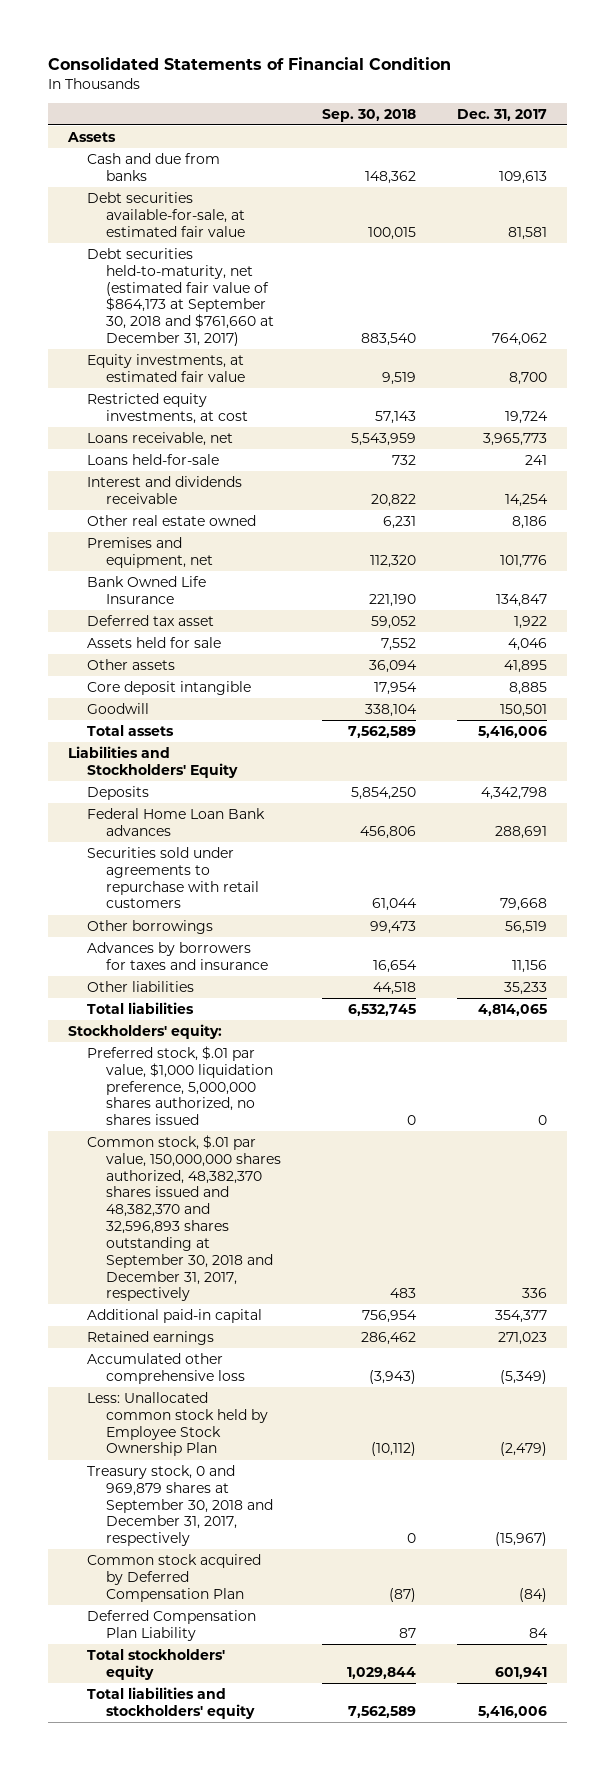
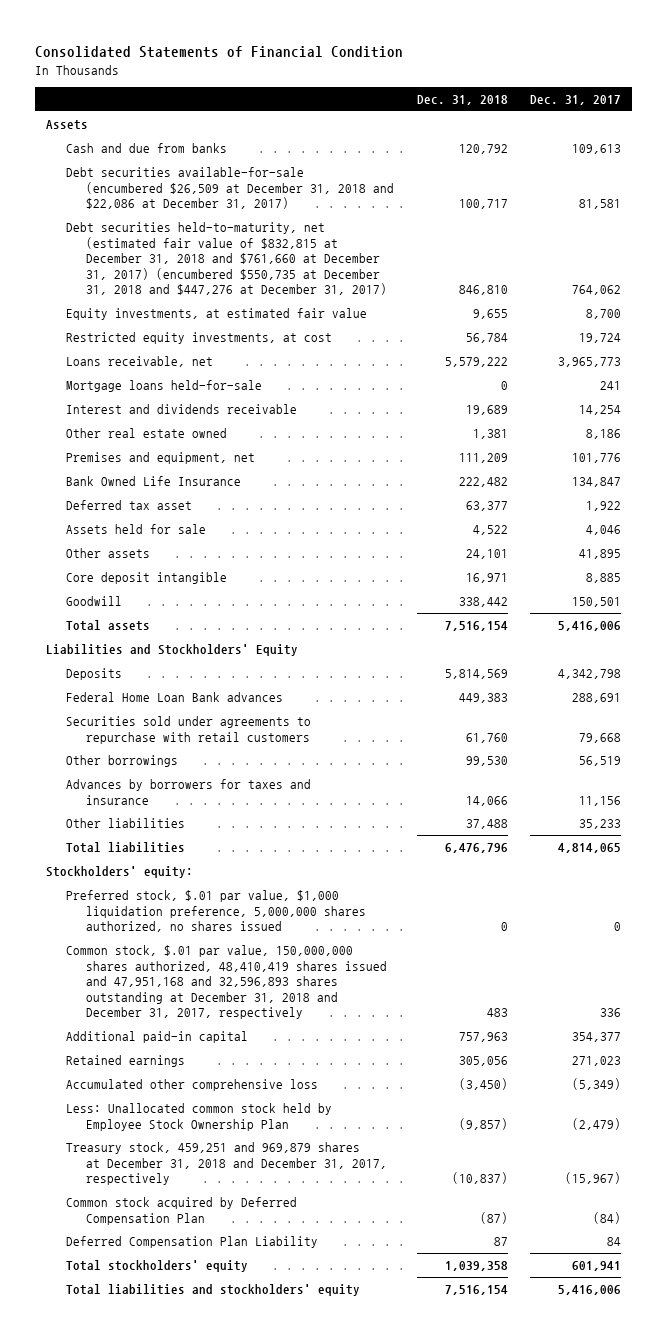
- | Sep. 30, 2018 | Dec. 31, 2017
+ | Dec. 31, 2018 | Dec. 31, 2017
- Debt securities available-for-sale, at estimated fair value | 100,015 | 81,581
- Debt securities held-to-maturity, net (estimated fair value of $864,173 at September 30, 2018 and $761,660 at December 31, 2017) | 883,540 | 764,062
+ Debt securities available-for-sale (encumbered $26,509 at December 31, 2018 and $22,086 at December 31, 2017) | 100,717 | 81,581
+ Debt securities held-to-maturity, net (estimated fair value of $832,815 at December 31, 2018 and $761,660 at December 31, 2017) (encumbered $550,735 at December 31, 2018 and $447,276 at December 31, 2017) | 846,810 | 764,062
- Loans held-for-sale | 732 | 241
+ Mortgage loans held-for-sale | 0 | 241
- Common stock, $.01 par value, 150,000,000 shares authorized, 48,382,370 shares issued and 48,382,370 and 32,596,893 shares outstanding at September 30, 2018 and December 31, 2017, respectively | 483 | 336
+ Common stock, $.01 par value, 150,000,000 shares authorized, 48,410,419 shares issued and 47,951,168 and 32,596,893 shares outstanding at December 31, 2018 and December 31, 2017, respectively | 483 | 336
- Treasury stock, 0 and 969,879 shares at September 30, 2018 and December 31, 2017, respectively | 0 | (15,967)
+ Treasury stock, 459,251 and 969,879 shares at December 31, 2018 and December 31, 2017, respectively | (10,837) | (15,967)

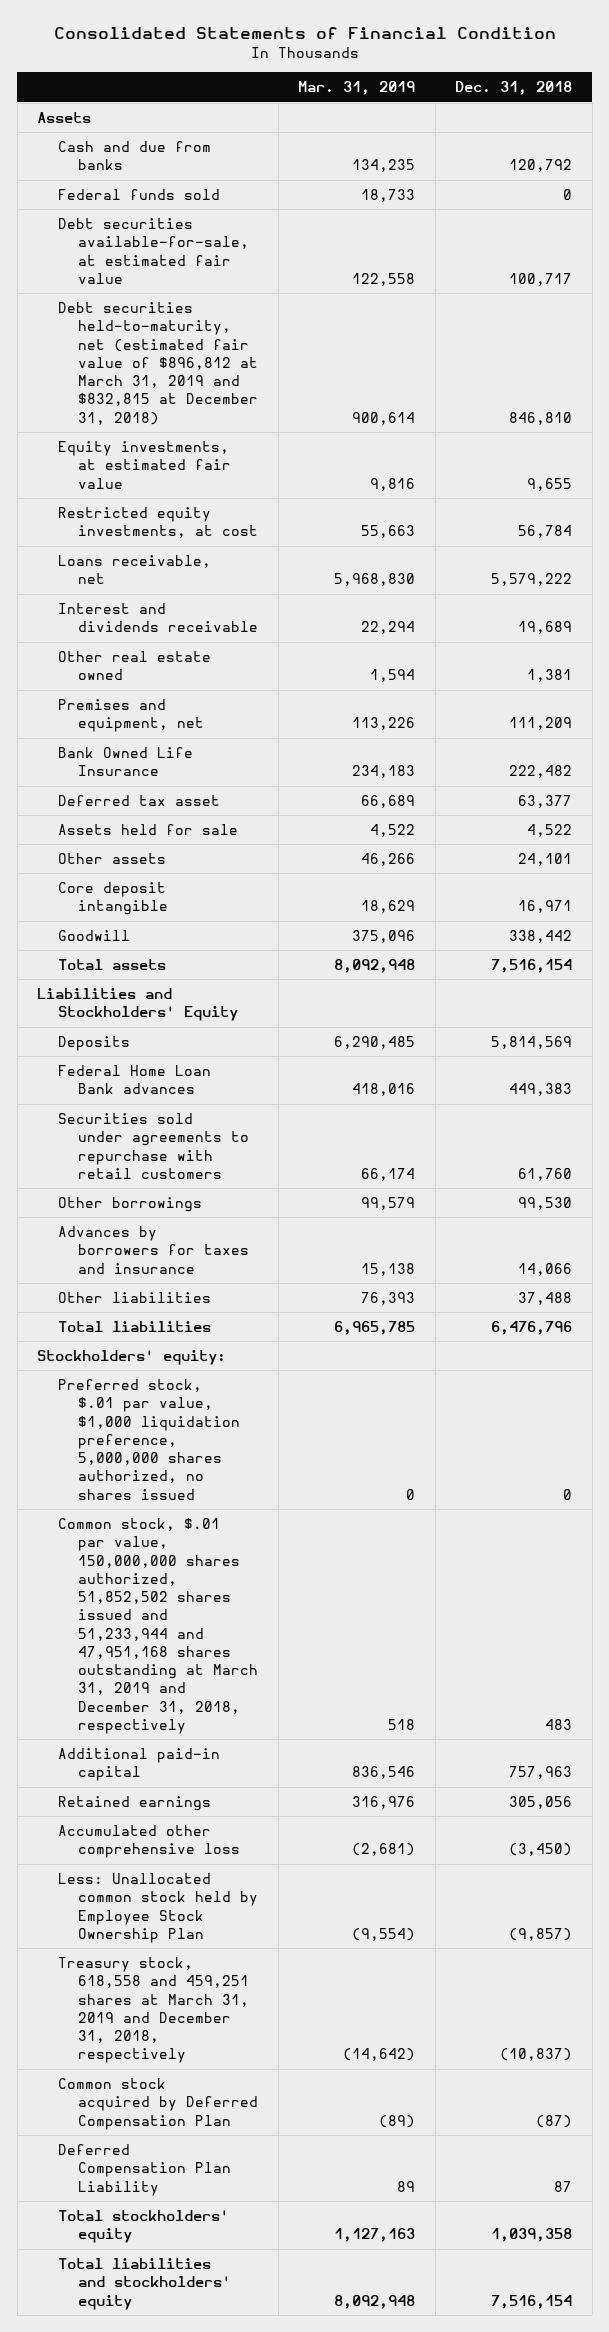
- | Dec. 31, 2018 | Dec. 31, 2017
+ | Mar. 31, 2019 | Dec. 31, 2018
- Debt securities available-for-sale (encumbered $26,509 at December 31, 2018 and $22,086 at December 31, 2017) | 100,717 | 81,581
- Debt securities held-to-maturity, net (estimated fair value of $832,815 at December 31, 2018 and $761,660 at December 31, 2017) (encumbered $550,735 at December 31, 2018 and $447,276 at December 31, 2017) | 846,810 | 764,062
+ Federal funds sold | 18,733 | 0
+ Debt securities available-for-sale, at estimated fair value | 122,558 | 100,717
+ Debt securities held-to-maturity, net (estimated fair value of $896,812 at March 31, 2019 and $832,815 at December 31, 2018) | 900,614 | 846,810
- Mortgage loans held-for-sale | 0 | 241
- Common stock, $.01 par value, 150,000,000 shares authorized, 48,410,419 shares issued and 47,951,168 and 32,596,893 shares outstanding at December 31, 2018 and December 31, 2017, respectively | 483 | 336
+ Common stock, $.01 par value, 150,000,000 shares authorized, 51,852,502 shares issued and 51,233,944 and 47,951,168 shares outstanding at March 31, 2019 and December 31, 2018, respectively | 518 | 483
- Treasury stock, 459,251 and 969,879 shares at December 31, 2018 and December 31, 2017, respectively | (10,837) | (15,967)
+ Treasury stock, 618,558 and 459,251 shares at March 31, 2019 and December 31, 2018, respectively | (14,642) | (10,837)

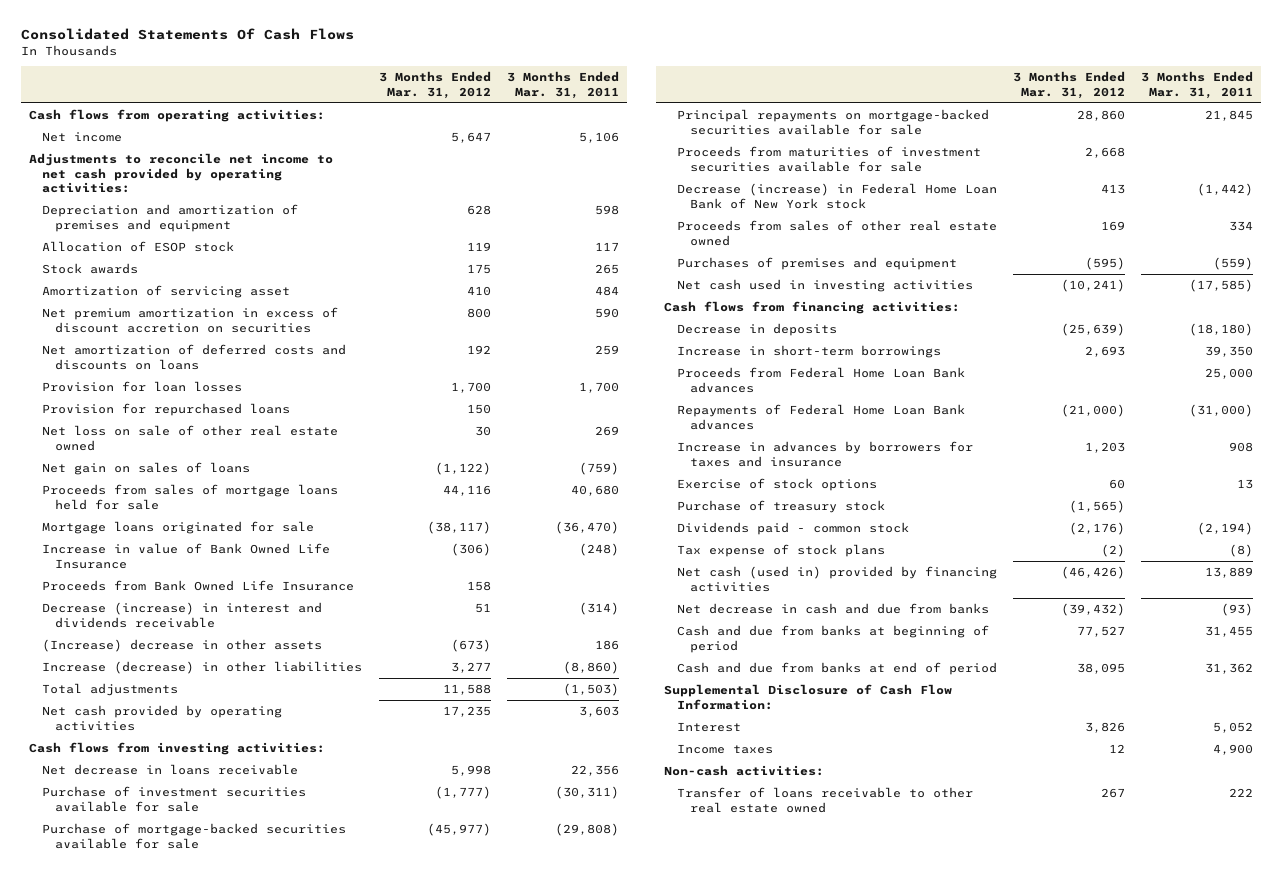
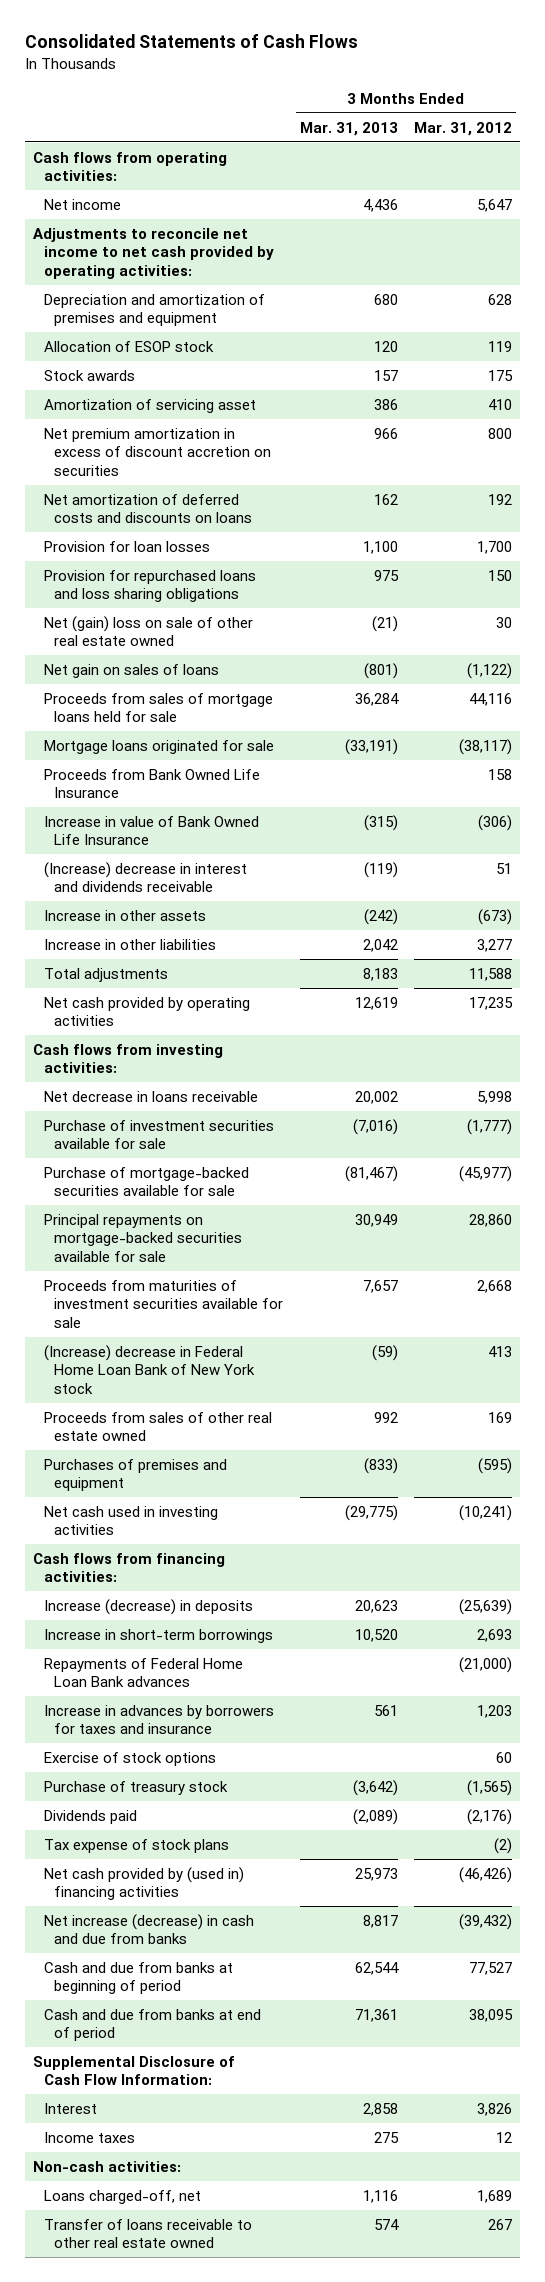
- Consolidated Statements Of Cash Flows
+ Consolidated Statements of Cash Flows
- | 3 Months Ended Mar. 31, 2012 | 3 Months Ended Mar. 31, 2011
+ | 3 Months Ended Mar. 31, 2013 | 3 Months Ended Mar. 31, 2012
- Provision for repurchased loans | 150 |
- Net loss on sale of other real estate owned | 30 | 269
+ Provision for repurchased loans and loss sharing obligations | 975 | 150
+ Net (gain) loss on sale of other real estate owned | (21) | 30
- Decrease (increase) in interest and dividends receivable | 51 | (314)
- (Increase) decrease in other assets | (673) | 186
- Increase (decrease) in other liabilities | 3,277 | (8,860)
moved down: Increase in value of Bank Owned Life Insurance | (315) | (306)
+ (Increase) decrease in interest and dividends receivable | (119) | 51
+ Increase in other assets | (242) | (673)
+ Increase in other liabilities | 2,042 | 3,277
- Decrease (increase) in Federal Home Loan Bank of New York stock | 413 | (1,442)
+ (Increase) decrease in Federal Home Loan Bank of New York stock | (59) | 413
- Decrease in deposits | (25,639) | (18,180)
+ Increase (decrease) in deposits | 20,623 | (25,639)
- Proceeds from Federal Home Loan Bank advances | | 25,000
- Dividends paid - common stock | (2,176) | (2,194)
+ Dividends paid | (2,089) | (2,176)
- Net cash (used in) provided by financing activities | (46,426) | 13,889
- Net decrease in cash and due from banks | (39,432) | (93)
+ Net cash provided by (used in) financing activities | 25,973 | (46,426)
+ Net increase (decrease) in cash and due from banks | 8,817 | (39,432)
+ Loans charged-off, net | 1,116 | 1,689

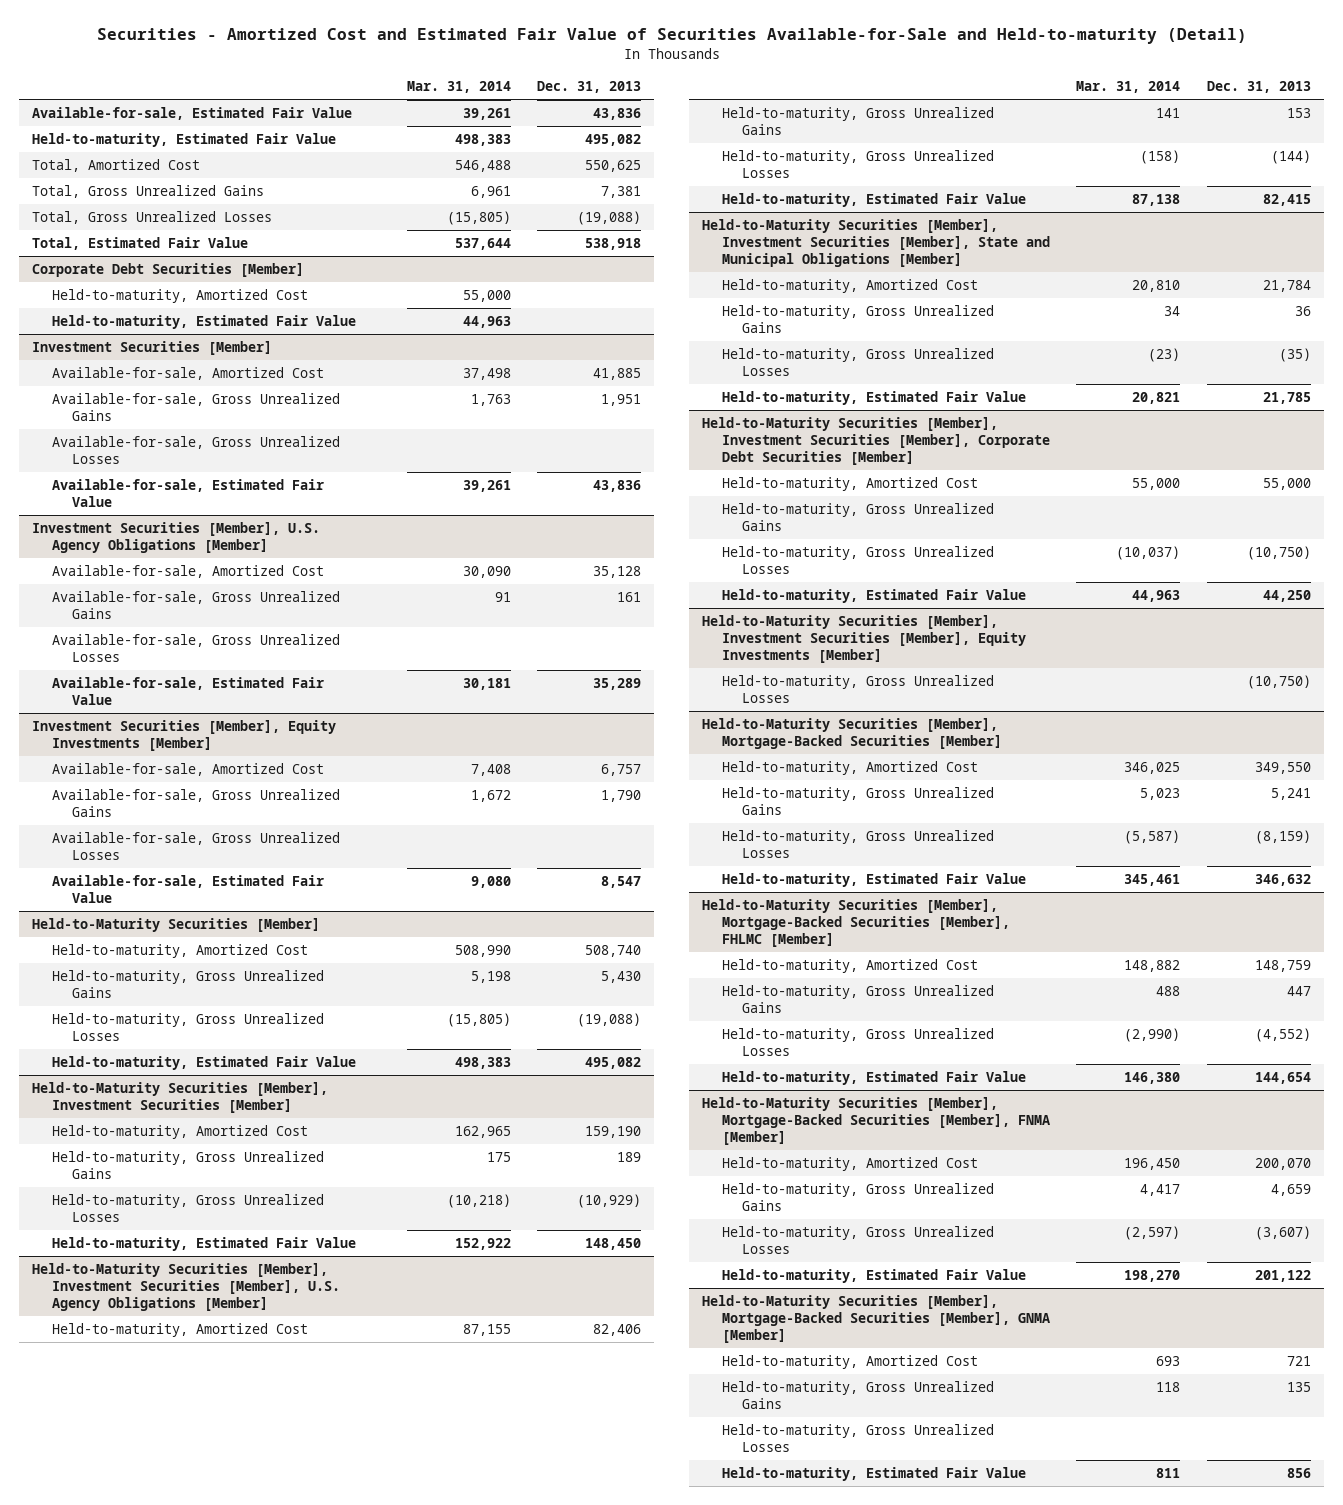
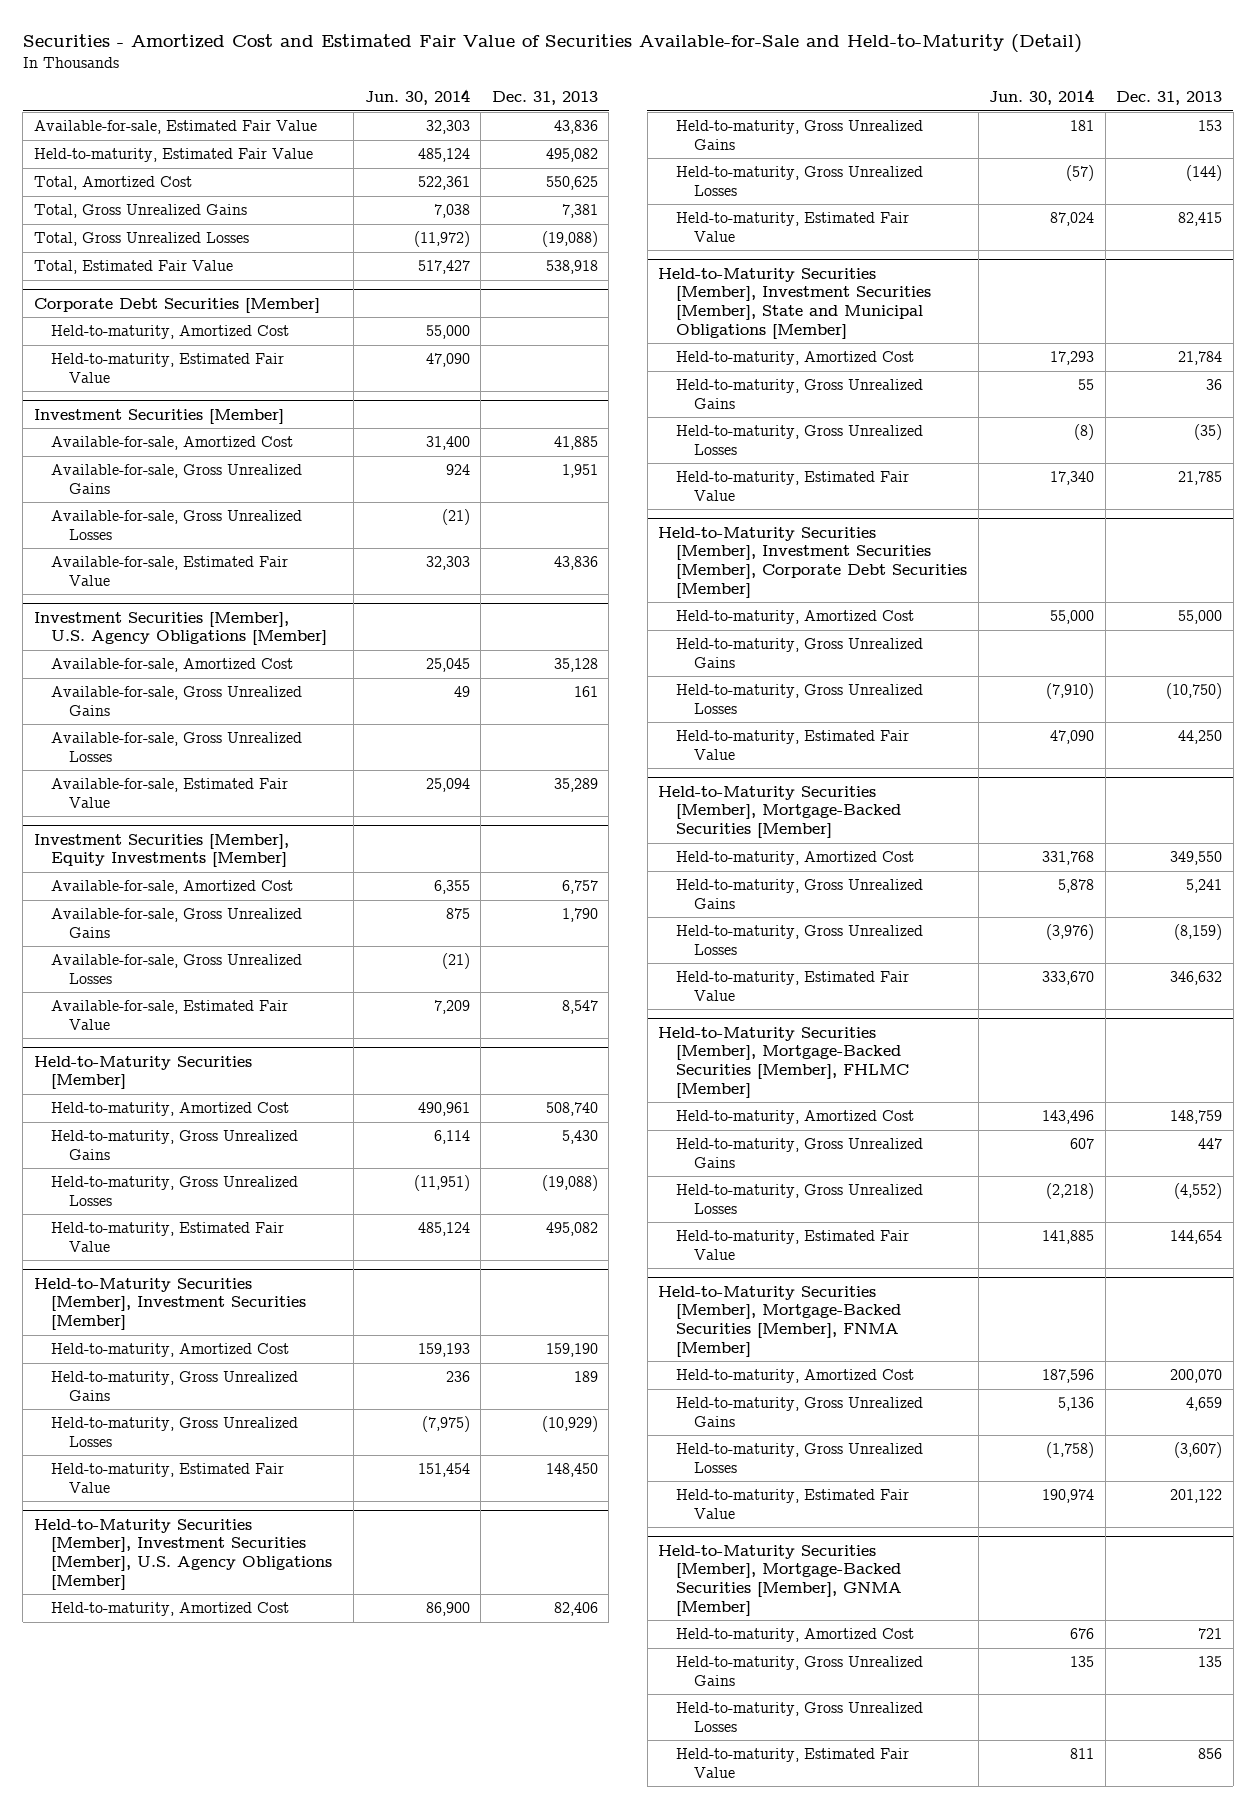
- Securities - Amortized Cost and Estimated Fair Value of Securities Available-for-Sale and Held-to-maturity (Detail)
+ Securities - Amortized Cost and Estimated Fair Value of Securities Available-for-Sale and Held-to-Maturity (Detail)
- | Mar. 31, 2014 | Dec. 31, 2013
+ | Jun. 30, 2014 | Dec. 31, 2013
- Held-to-Maturity Securities [Member], Investment Securities [Member], Equity Investments [Member]
- Held-to-maturity, Gross Unrealized Losses | | (10,750)

